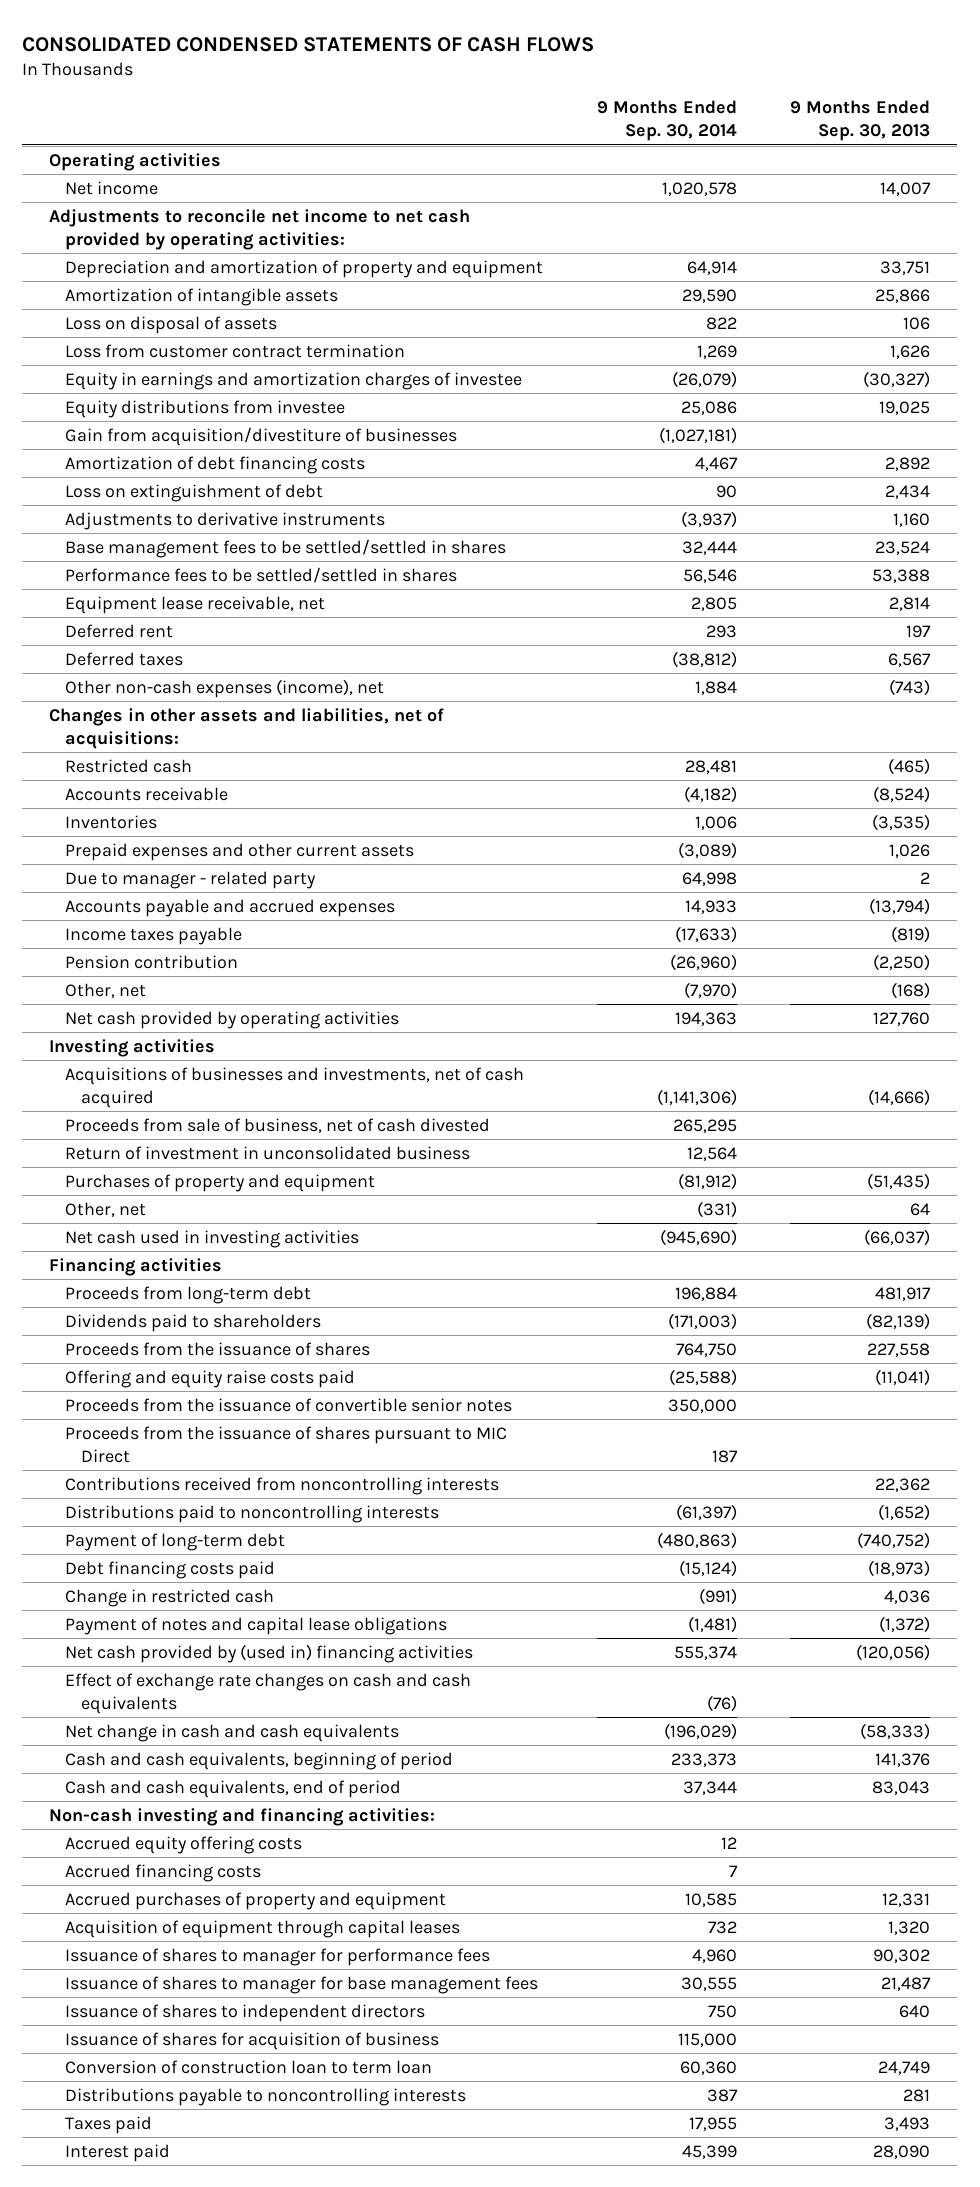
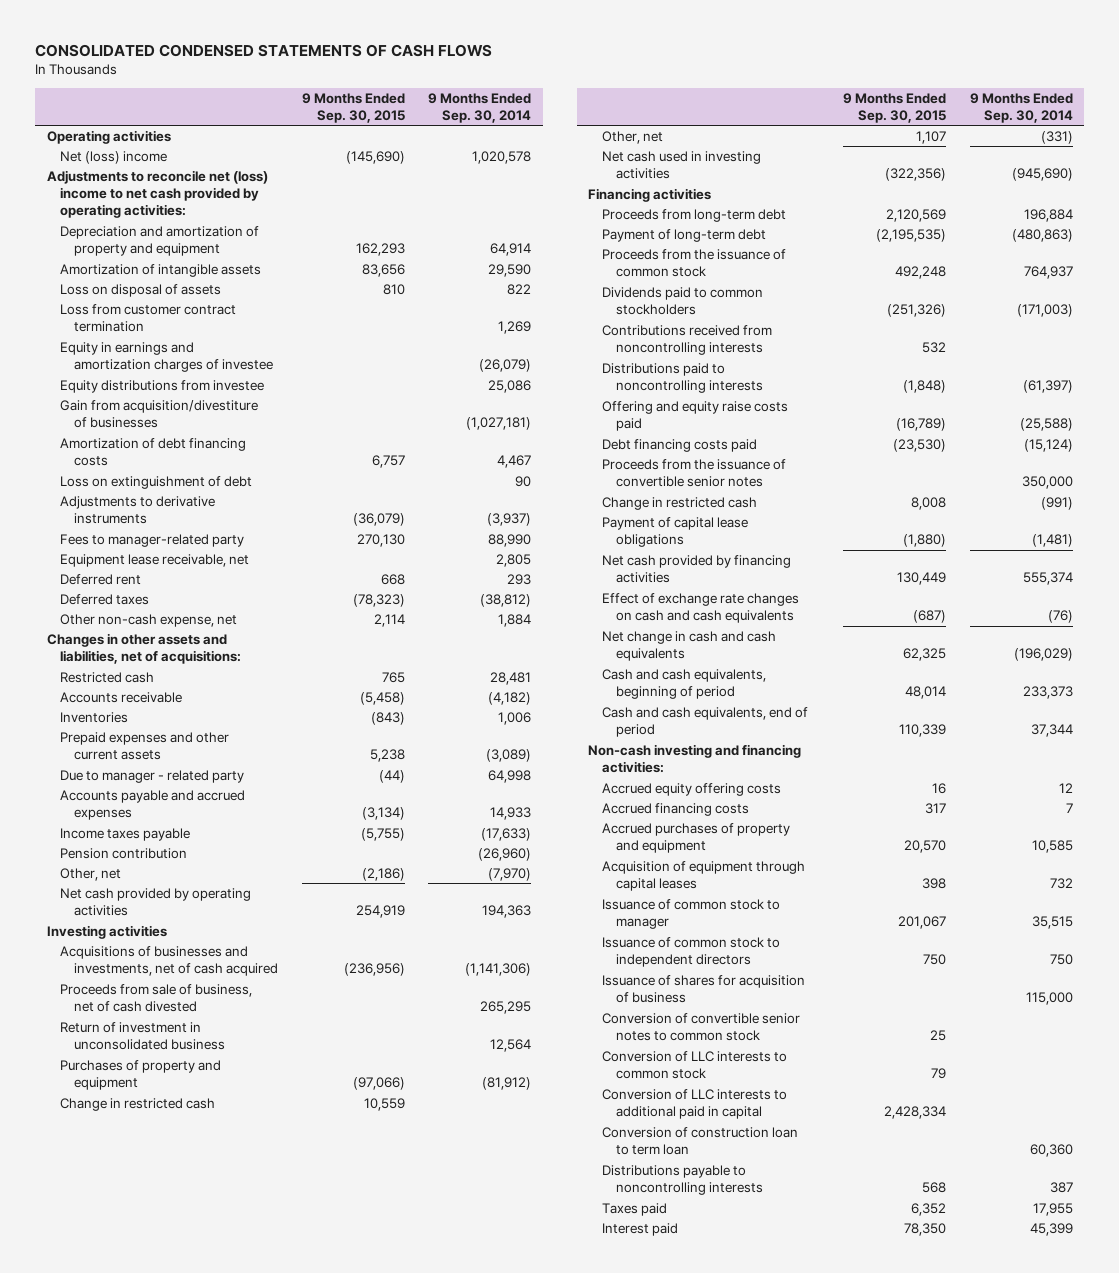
- | 9 Months Ended Sep. 30, 2014 | 9 Months Ended Sep. 30, 2013
+ | 9 Months Ended Sep. 30, 2015 | 9 Months Ended Sep. 30, 2014
- Net income | 1,020,578 | 14,007
- Adjustments to reconcile net income to net cash provided by operating activities:
+ Net (loss) income | (145,690) | 1,020,578
+ Adjustments to reconcile net (loss) income to net cash provided by operating activities:
- Base management fees to be settled/settled in shares | 32,444 | 23,524
- Performance fees to be settled/settled in shares | 56,546 | 53,388
+ Fees to manager-related party | 270,130 | 88,990
- Other non-cash expenses (income), net | 1,884 | (743)
+ Other non-cash expense, net | 2,114 | 1,884
+ Change in restricted cash | 10,559 |
- Dividends paid to shareholders | (171,003) | (82,139)
- Proceeds from the issuance of shares | 764,750 | 227,558
- Proceeds from the issuance of shares pursuant to MIC Direct | 187 |
moved up: Payment of long-term debt | (2,195,535) | (480,863)
+ Proceeds from the issuance of common stock | 492,248 | 764,937
+ Dividends paid to common stockholders | (251,326) | (171,003)
moved down: Offering and equity raise costs paid | (16,789) | (25,588)
moved down: Proceeds from the issuance of convertible senior notes | | 350,000
- Payment of notes and capital lease obligations | (1,481) | (1,372)
- Net cash provided by (used in) financing activities | 555,374 | (120,056)
+ Payment of capital lease obligations | (1,880) | (1,481)
+ Net cash provided by financing activities | 130,449 | 555,374
- Issuance of shares to manager for performance fees | 4,960 | 90,302
- Issuance of shares to manager for base management fees | 30,555 | 21,487
- Issuance of shares to independent directors | 750 | 640
+ Issuance of common stock to manager | 201,067 | 35,515
+ Issuance of common stock to independent directors | 750 | 750
+ Conversion of convertible senior notes to common stock | 25 |
+ Conversion of LLC interests to common stock | 79 |
+ Conversion of LLC interests to additional paid in capital | 2,428,334 |

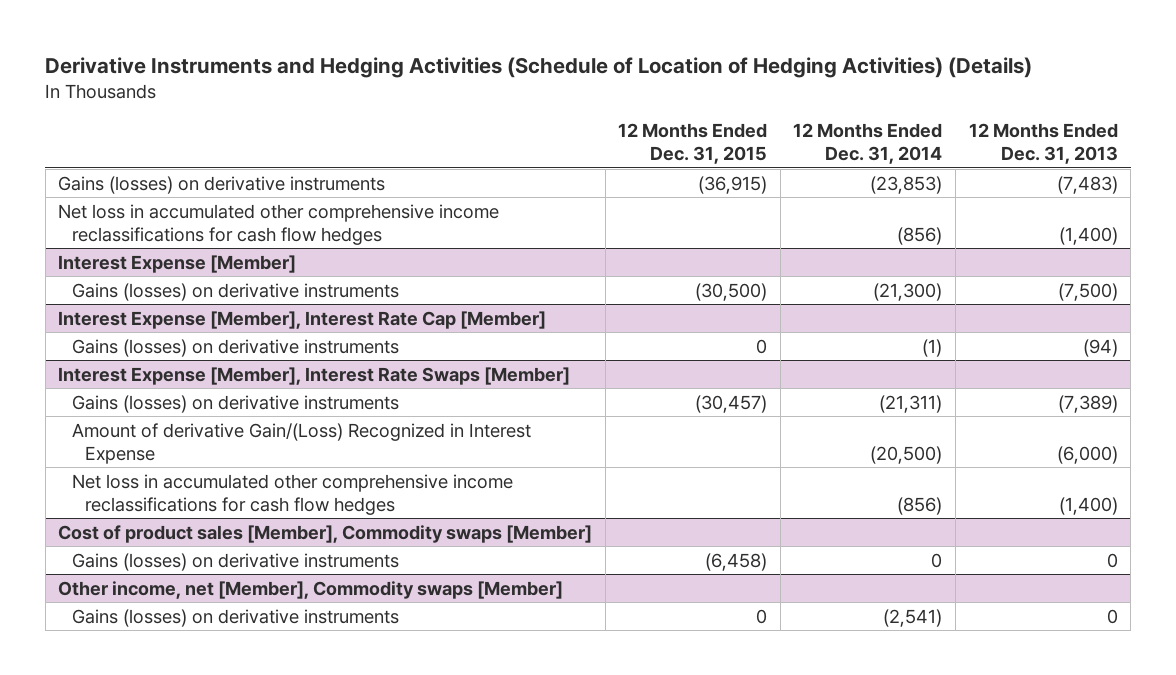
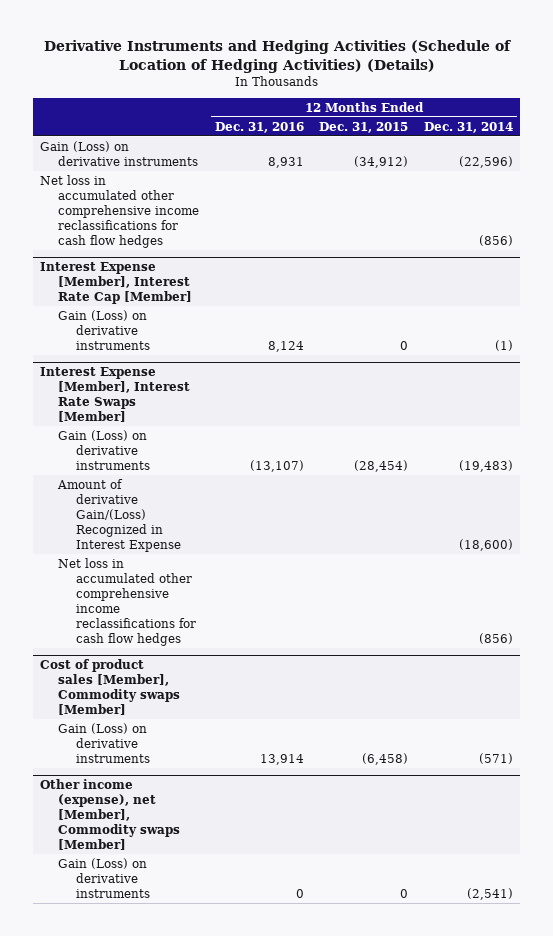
- | 12 Months Ended Dec. 31, 2015 | 12 Months Ended Dec. 31, 2014 | 12 Months Ended Dec. 31, 2013
+ | 12 Months Ended Dec. 31, 2016 | 12 Months Ended Dec. 31, 2015 | 12 Months Ended Dec. 31, 2014
- Gains (losses) on derivative instruments | (36,915) | (23,853) | (7,483)
+ Gain (Loss) on derivative instruments | 8,931 | (34,912) | (22,596)
- Interest Expense [Member]
- Gains (losses) on derivative instruments | (30,500) | (21,300) | (7,500)
@ Interest Expense [Member], Interest Rate Cap [Member]
- Gains (losses) on derivative instruments | 0 | (1) | (94)
+ Gain (Loss) on derivative instruments | 8,124 | 0 | (1)
@ Interest Expense [Member], Interest Rate Swaps [Member]
- Gains (losses) on derivative instruments | (30,457) | (21,311) | (7,389)
- Amount of derivative Gain/(Loss) Recognized in Interest Expense | | (20,500) | (6,000)
+ Gain (Loss) on derivative instruments | (13,107) | (28,454) | (19,483)
+ Amount of derivative Gain/(Loss) Recognized in Interest Expense | | | (18,600)
@ Cost of product sales [Member], Commodity swaps [Member]
- Gains (losses) on derivative instruments | (6,458) | 0 | 0
- Other income, net [Member], Commodity swaps [Member]
- Gains (losses) on derivative instruments | 0 | (2,541) | 0
@ Cost of product sales [Member], Commodity swaps [Member]
+ Gain (Loss) on derivative instruments | 13,914 | (6,458) | (571)
+ Other income (expense), net [Member], Commodity swaps [Member]
+ Gain (Loss) on derivative instruments | 0 | 0 | (2,541)

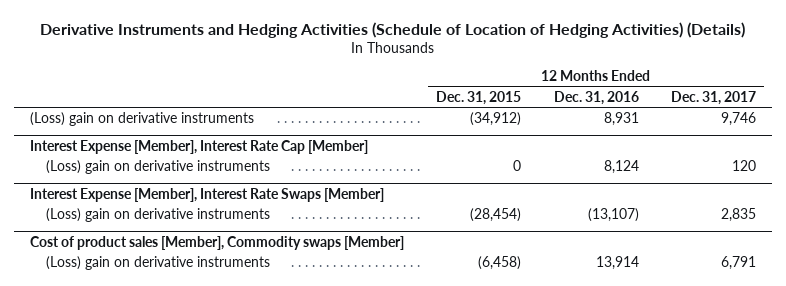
- | 12 Months Ended Dec. 31, 2016 | 12 Months Ended Dec. 31, 2015 | 12 Months Ended Dec. 31, 2014
+ | 12 Months Ended Dec. 31, 2015 | 12 Months Ended Dec. 31, 2016 | 12 Months Ended Dec. 31, 2017
- Gain (Loss) on derivative instruments | 8,931 | (34,912) | (22,596)
- Net loss in accumulated other comprehensive income reclassifications for cash flow hedges | | | (856)
+ (Loss) gain on derivative instruments | (34,912) | 8,931 | 9,746
@ Interest Expense [Member], Interest Rate Cap [Member]
- Gain (Loss) on derivative instruments | 8,124 | 0 | (1)
+ (Loss) gain on derivative instruments | 0 | 8,124 | 120
@ Interest Expense [Member], Interest Rate Swaps [Member]
- Gain (Loss) on derivative instruments | (13,107) | (28,454) | (19,483)
- Amount of derivative Gain/(Loss) Recognized in Interest Expense | | | (18,600)
- Net loss in accumulated other comprehensive income reclassifications for cash flow hedges | | | (856)
+ (Loss) gain on derivative instruments | (28,454) | (13,107) | 2,835
@ Cost of product sales [Member], Commodity swaps [Member]
- Gain (Loss) on derivative instruments | 13,914 | (6,458) | (571)
- Other income (expense), net [Member], Commodity swaps [Member]
- Gain (Loss) on derivative instruments | 0 | 0 | (2,541)
@ Cost of product sales [Member], Commodity swaps [Member]
+ (Loss) gain on derivative instruments | (6,458) | 13,914 | 6,791

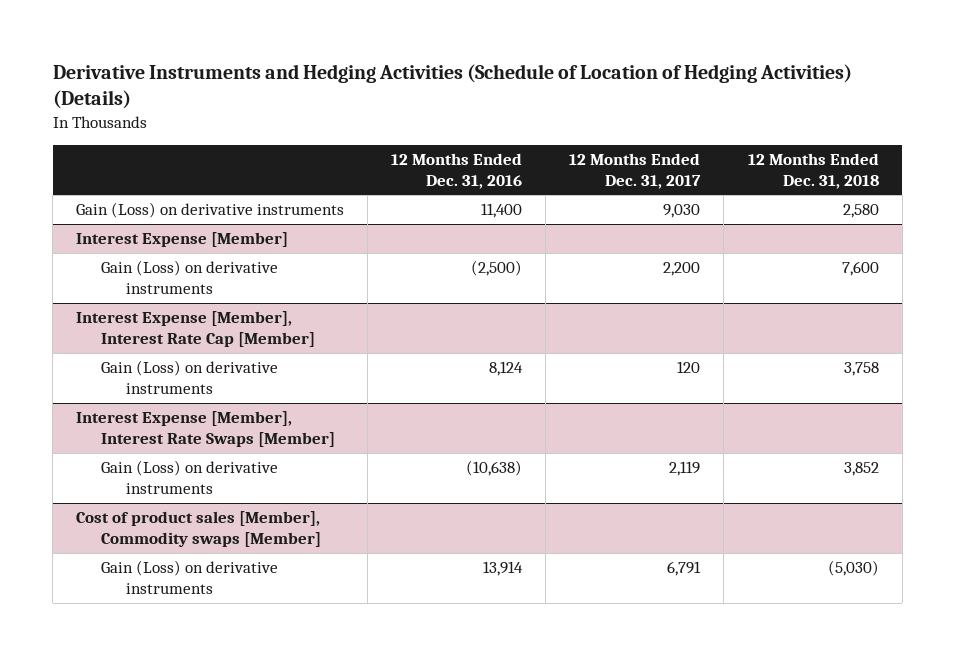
- | 12 Months Ended Dec. 31, 2015 | 12 Months Ended Dec. 31, 2016 | 12 Months Ended Dec. 31, 2017
+ | 12 Months Ended Dec. 31, 2016 | 12 Months Ended Dec. 31, 2017 | 12 Months Ended Dec. 31, 2018
- (Loss) gain on derivative instruments | (34,912) | 8,931 | 9,746
+ Gain (Loss) on derivative instruments | 11,400 | 9,030 | 2,580
+ Interest Expense [Member]
+ Gain (Loss) on derivative instruments | (2,500) | 2,200 | 7,600
@ Interest Expense [Member], Interest Rate Cap [Member]
- (Loss) gain on derivative instruments | 0 | 8,124 | 120
+ Gain (Loss) on derivative instruments | 8,124 | 120 | 3,758
@ Interest Expense [Member], Interest Rate Swaps [Member]
- (Loss) gain on derivative instruments | (28,454) | (13,107) | 2,835
+ Gain (Loss) on derivative instruments | (10,638) | 2,119 | 3,852
@ Cost of product sales [Member], Commodity swaps [Member]
- (Loss) gain on derivative instruments | (6,458) | 13,914 | 6,791
+ Gain (Loss) on derivative instruments | 13,914 | 6,791 | (5,030)

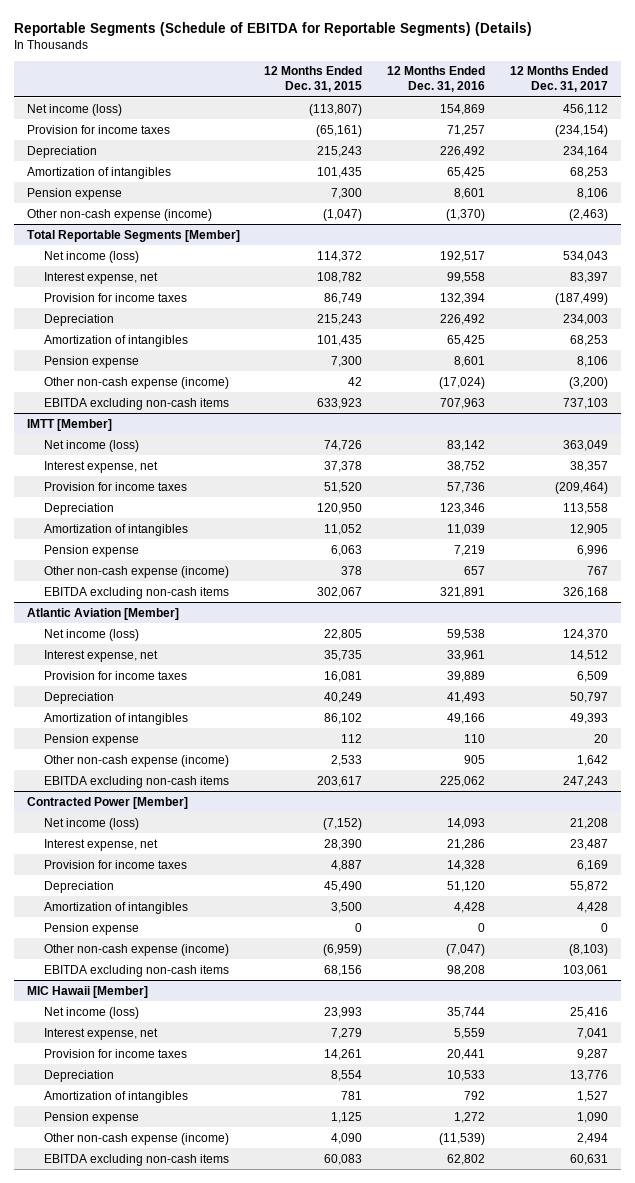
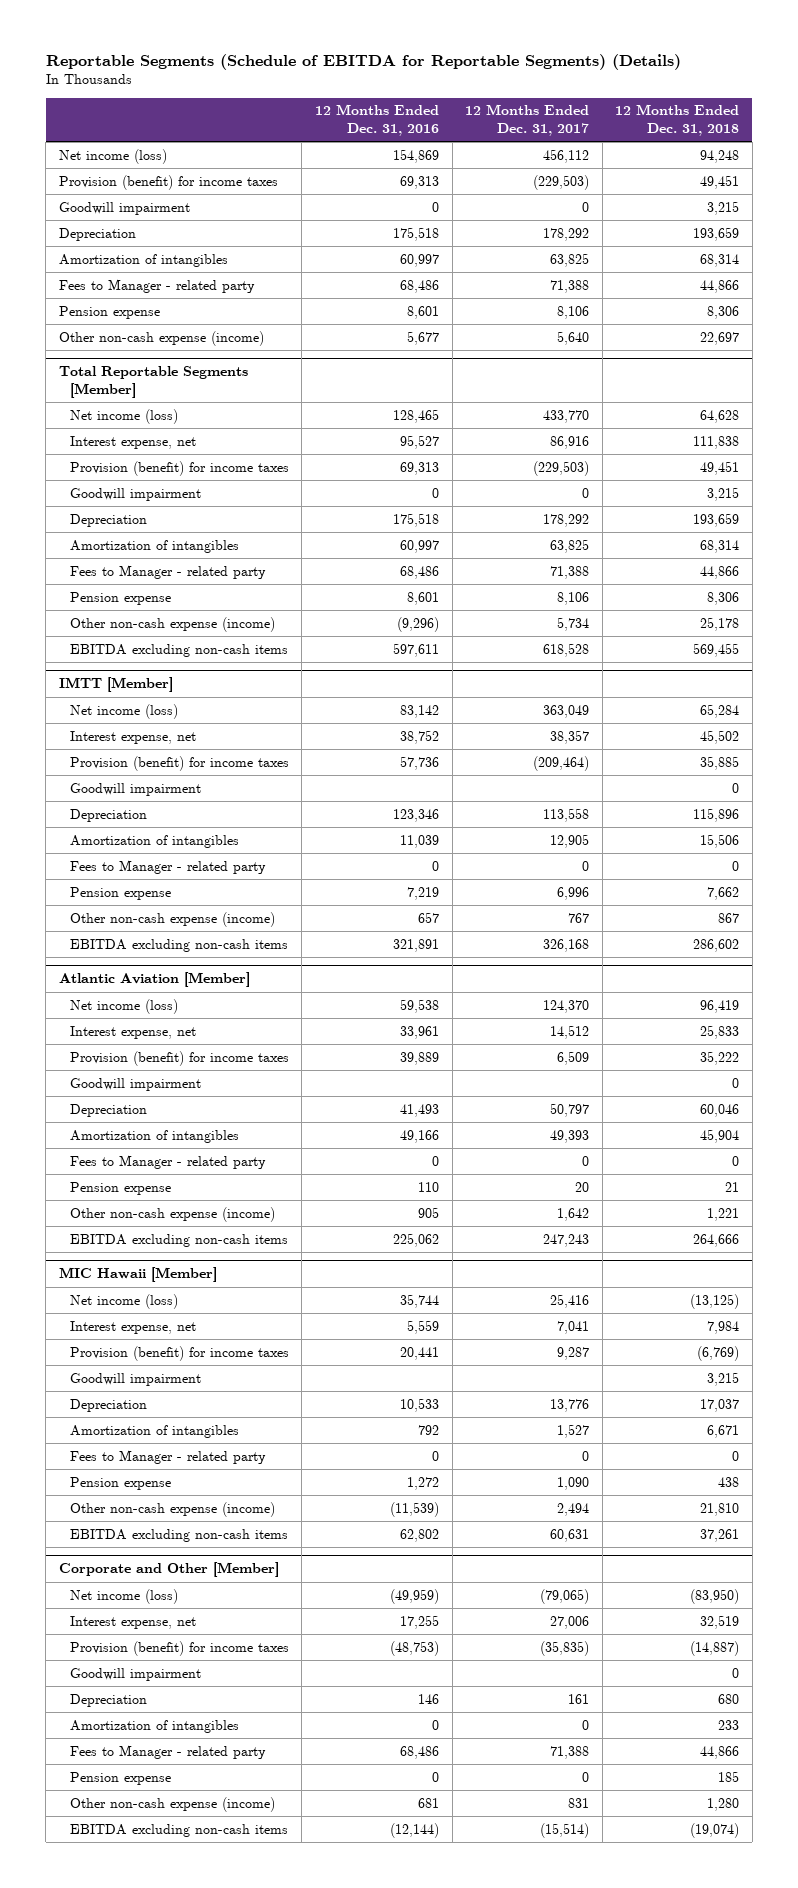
- | 12 Months Ended Dec. 31, 2015 | 12 Months Ended Dec. 31, 2016 | 12 Months Ended Dec. 31, 2017
+ | 12 Months Ended Dec. 31, 2016 | 12 Months Ended Dec. 31, 2017 | 12 Months Ended Dec. 31, 2018
- Provision for income taxes | (65,161) | 71,257 | (234,154)
- Depreciation | 215,243 | 226,492 | 234,164
- Amortization of intangibles | 101,435 | 65,425 | 68,253
+ Provision (benefit) for income taxes | 69,313 | (229,503) | 49,451
+ Goodwill impairment | 0 | 0 | 3,215
+ Depreciation | 175,518 | 178,292 | 193,659
+ Amortization of intangibles | 60,997 | 63,825 | 68,314
+ Fees to Manager - related party | 68,486 | 71,388 | 44,866
- Other non-cash expense (income) | (1,047) | (1,370) | (2,463)
+ Other non-cash expense (income) | 5,677 | 5,640 | 22,697
@ Total Reportable Segments [Member]
- Net income (loss) | 114,372 | 192,517 | 534,043
- Interest expense, net | 108,782 | 99,558 | 83,397
- Provision for income taxes | 86,749 | 132,394 | (187,499)
- Depreciation | 215,243 | 226,492 | 234,003
- Amortization of intangibles | 101,435 | 65,425 | 68,253
+ Net income (loss) | 128,465 | 433,770 | 64,628
+ Interest expense, net | 95,527 | 86,916 | 111,838
+ Provision (benefit) for income taxes | 69,313 | (229,503) | 49,451
+ Goodwill impairment | 0 | 0 | 3,215
+ Depreciation | 175,518 | 178,292 | 193,659
+ Amortization of intangibles | 60,997 | 63,825 | 68,314
+ Fees to Manager - related party | 68,486 | 71,388 | 44,866
- Other non-cash expense (income) | 42 | (17,024) | (3,200)
- EBITDA excluding non-cash items | 633,923 | 707,963 | 737,103
+ Other non-cash expense (income) | (9,296) | 5,734 | 25,178
+ EBITDA excluding non-cash items | 597,611 | 618,528 | 569,455
@ IMTT [Member]
- Provision for income taxes | 51,520 | 57,736 | (209,464)
+ Provision (benefit) for income taxes | 57,736 | (209,464) | 35,885
+ Goodwill impairment | | | 0
+ Fees to Manager - related party | 0 | 0 | 0
@ Atlantic Aviation [Member]
- Provision for income taxes | 16,081 | 39,889 | 6,509
+ Provision (benefit) for income taxes | 39,889 | 6,509 | 35,222
+ Goodwill impairment | | | 0
+ Fees to Manager - related party | 0 | 0 | 0
- Contracted Power [Member]
- Net income (loss) | (7,152) | 14,093 | 21,208
- Interest expense, net | 28,390 | 21,286 | 23,487
- Provision for income taxes | 4,887 | 14,328 | 6,169
- Depreciation | 45,490 | 51,120 | 55,872
- Amortization of intangibles | 3,500 | 4,428 | 4,428
- Pension expense | 0 | 0 | 0
- Other non-cash expense (income) | (6,959) | (7,047) | (8,103)
- EBITDA excluding non-cash items | 68,156 | 98,208 | 103,061
@ MIC Hawaii [Member]
- Provision for income taxes | 14,261 | 20,441 | 9,287
+ Provision (benefit) for income taxes | 20,441 | 9,287 | (6,769)
+ Goodwill impairment | | | 3,215
+ Fees to Manager - related party | 0 | 0 | 0
+ Corporate and Other [Member]
+ Net income (loss) | (49,959) | (79,065) | (83,950)
+ Interest expense, net | 17,255 | 27,006 | 32,519
+ Provision (benefit) for income taxes | (48,753) | (35,835) | (14,887)
+ Goodwill impairment | | | 0
+ Depreciation | 146 | 161 | 680
+ Amortization of intangibles | 0 | 0 | 233
+ Fees to Manager - related party | 68,486 | 71,388 | 44,866
+ Pension expense | 0 | 0 | 185
+ Other non-cash expense (income) | 681 | 831 | 1,280
+ EBITDA excluding non-cash items | (12,144) | (15,514) | (19,074)

